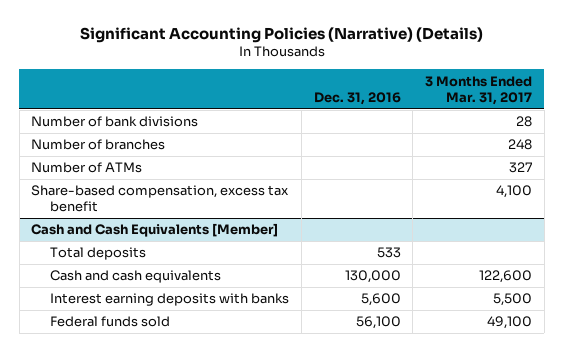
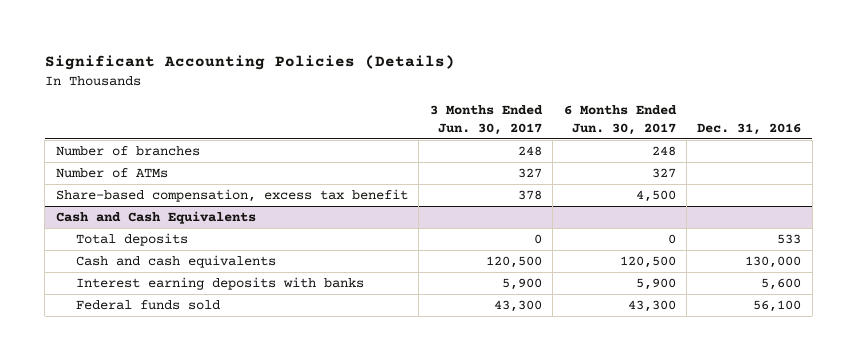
- Significant Accounting Policies (Narrative) (Details)
+ Significant Accounting Policies (Details)
- | Dec. 31, 2016 | 3 Months Ended Mar. 31, 2017
+ | 3 Months Ended Jun. 30, 2017 | 6 Months Ended Jun. 30, 2017 | Dec. 31, 2016
- Number of bank divisions | | 28
- Cash and Cash Equivalents [Member]
+ Cash and Cash Equivalents

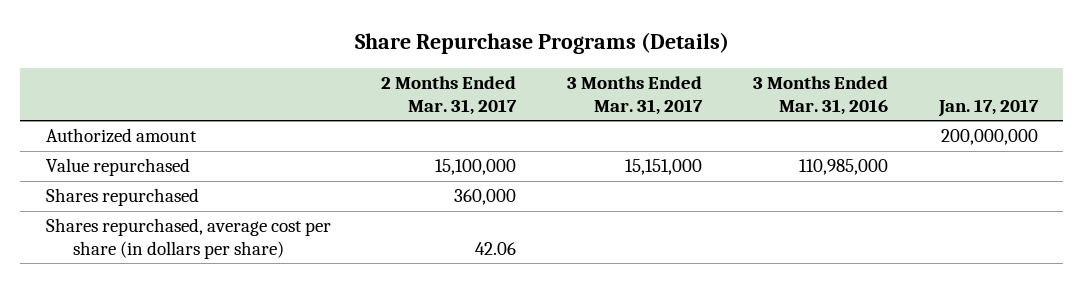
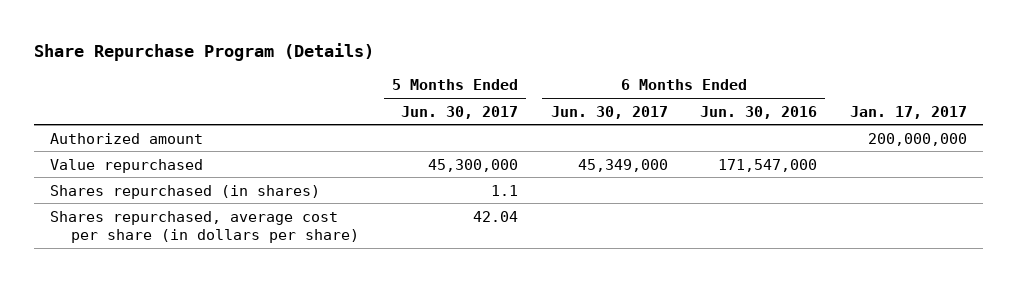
- Share Repurchase Programs (Details)
+ Share Repurchase Program (Details)
- | 2 Months Ended Mar. 31, 2017 | 3 Months Ended Mar. 31, 2017 | 3 Months Ended Mar. 31, 2016 | Jan. 17, 2017
+ | 5 Months Ended Jun. 30, 2017 | 6 Months Ended Jun. 30, 2017 | 6 Months Ended Jun. 30, 2016 | Jan. 17, 2017
- Shares repurchased | 360,000 | | |
+ Shares repurchased (in shares) | 1.1 | | |

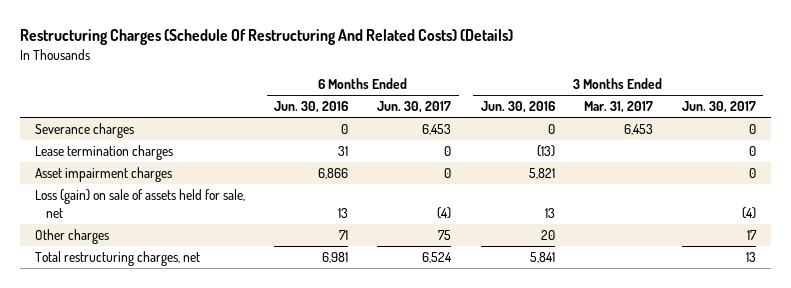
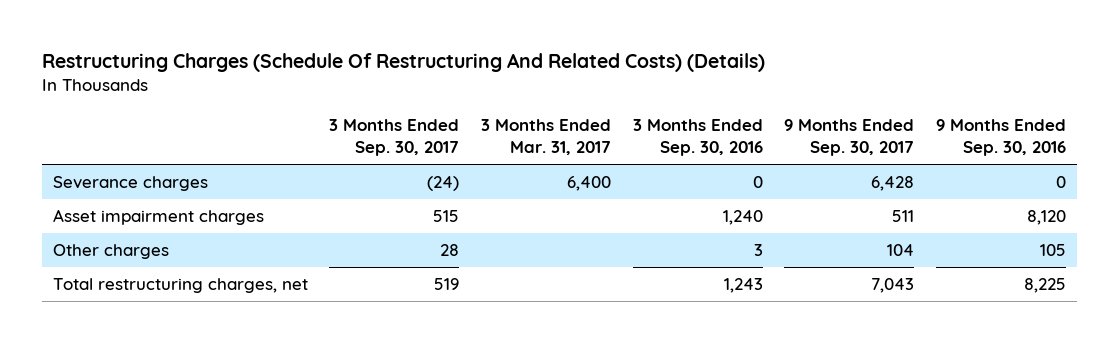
- | 6 Months Ended Jun. 30, 2016 | 6 Months Ended Jun. 30, 2017 | 3 Months Ended Jun. 30, 2016 | 3 Months Ended Mar. 31, 2017 | 3 Months Ended Jun. 30, 2017
+ | 3 Months Ended Sep. 30, 2017 | 3 Months Ended Mar. 31, 2017 | 3 Months Ended Sep. 30, 2016 | 9 Months Ended Sep. 30, 2017 | 9 Months Ended Sep. 30, 2016
- Severance charges | 0 | 6,453 | 0 | 6,453 | 0
- Lease termination charges | 31 | 0 | (13) | | 0
+ Severance charges | (24) | 6,400 | 0 | 6,428 | 0
- Loss (gain) on sale of assets held for sale, net | 13 | (4) | 13 | | (4)

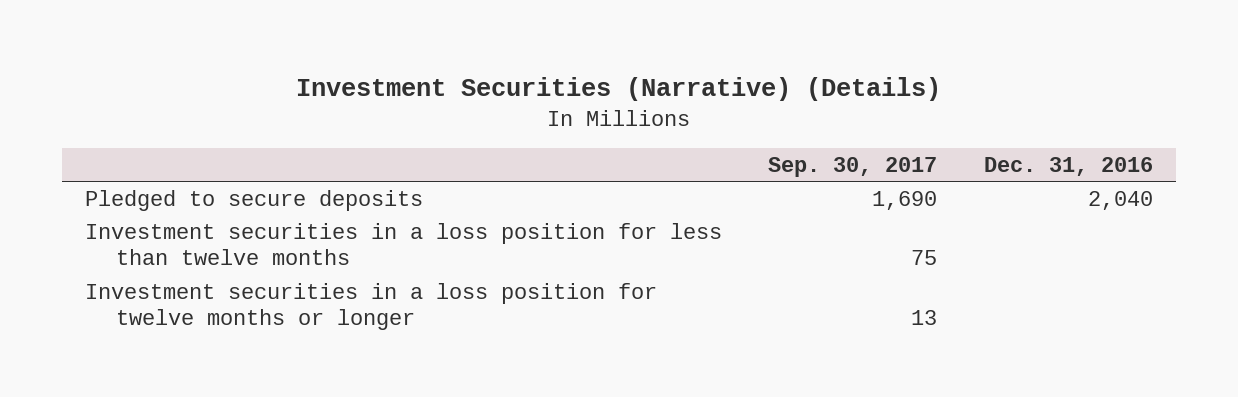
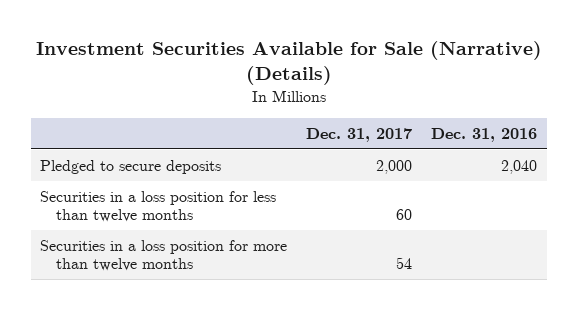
- Investment Securities (Narrative) (Details)
+ Investment Securities Available for Sale (Narrative) (Details)
- | Sep. 30, 2017 | Dec. 31, 2016
+ | Dec. 31, 2017 | Dec. 31, 2016
- Investment securities in a loss position for less than twelve months | 75 |
- Investment securities in a loss position for twelve months or longer | 13 |
+ Securities in a loss position for less than twelve months | 60 |
+ Securities in a loss position for more than twelve months | 54 |

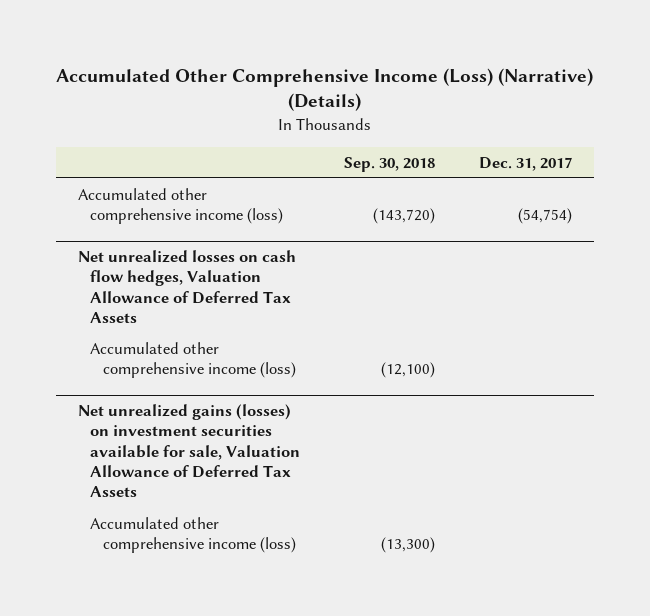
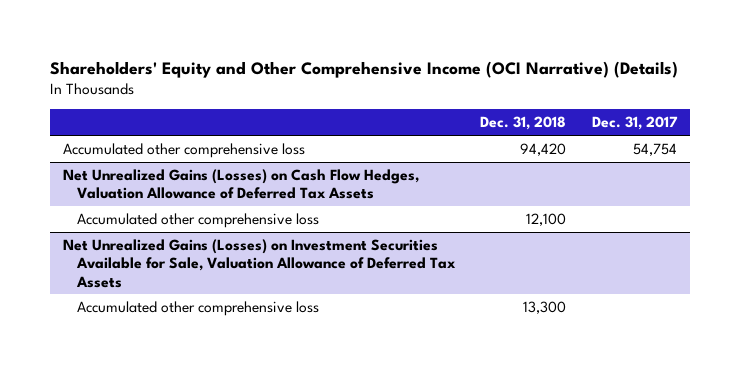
- Accumulated Other Comprehensive Income (Loss) (Narrative) (Details)
+ Shareholders' Equity and Other Comprehensive Income (OCI Narrative) (Details)
- | Sep. 30, 2018 | Dec. 31, 2017
+ | Dec. 31, 2018 | Dec. 31, 2017
- Accumulated other comprehensive income (loss) | (143,720) | (54,754)
- Net unrealized losses on cash flow hedges, Valuation Allowance of Deferred Tax Assets
- Accumulated other comprehensive income (loss) | (12,100) |
- Net unrealized gains (losses) on investment securities available for sale, Valuation Allowance of Deferred Tax Assets
- Accumulated other comprehensive income (loss) | (13,300) |
+ Accumulated other comprehensive loss | 94,420 | 54,754
+ Net Unrealized Gains (Losses) on Cash Flow Hedges, Valuation Allowance of Deferred Tax Assets
+ Accumulated other comprehensive loss | 12,100 |
+ Net Unrealized Gains (Losses) on Investment Securities Available for Sale, Valuation Allowance of Deferred Tax Assets
+ Accumulated other comprehensive loss | 13,300 |

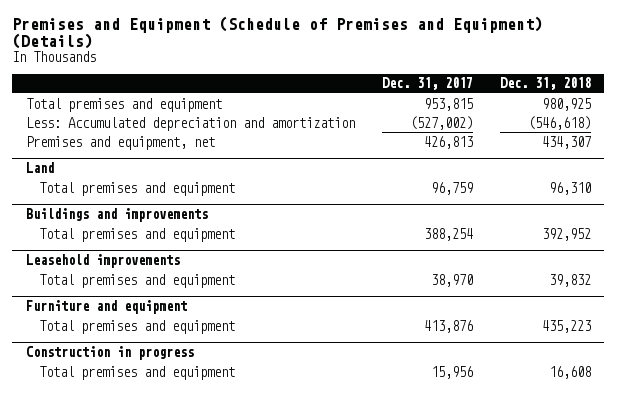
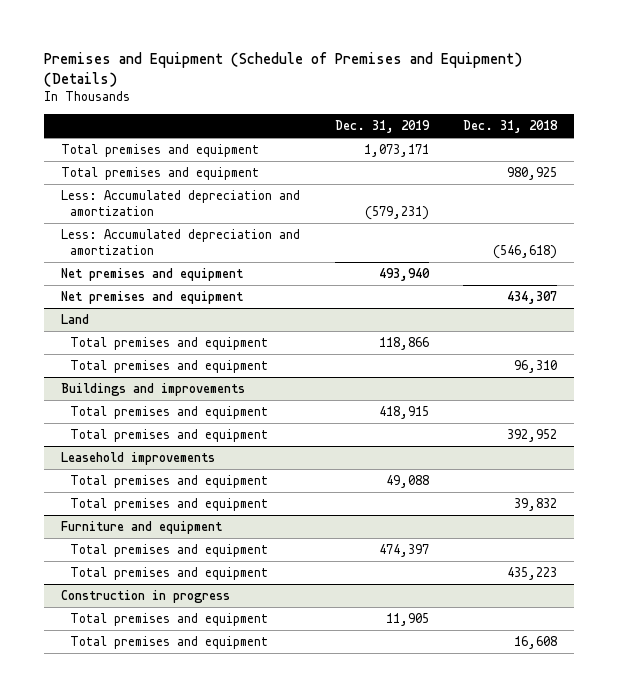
- | Dec. 31, 2017 | Dec. 31, 2018
+ | Dec. 31, 2019 | Dec. 31, 2018
+ Total premises and equipment | 1,073,171 |
+ Less: Accumulated depreciation and amortization | (579,231) |
- Premises and equipment, net | 426,813 | 434,307
+ Net premises and equipment | 493,940 |
+ Net premises and equipment | | 434,307
@ Land
+ Total premises and equipment | 118,866 |
@ Buildings and improvements
+ Total premises and equipment | 418,915 |
@ Leasehold improvements
+ Total premises and equipment | 49,088 |
@ Furniture and equipment
+ Total premises and equipment | 474,397 |
@ Construction in progress
+ Total premises and equipment | 11,905 |

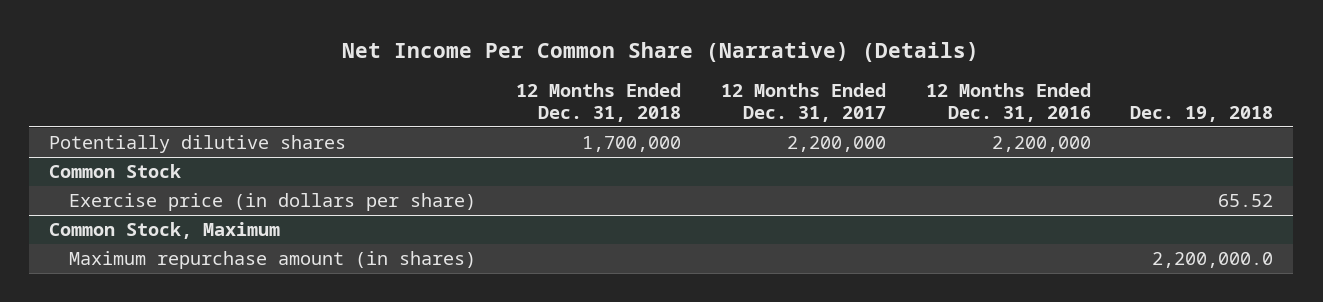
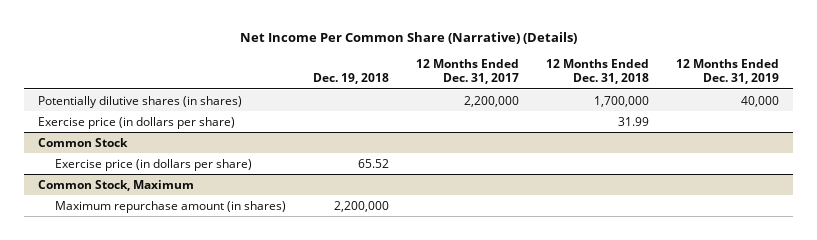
- | 12 Months Ended Dec. 31, 2018 | 12 Months Ended Dec. 31, 2017 | 12 Months Ended Dec. 31, 2016 | Dec. 19, 2018
+ | Dec. 19, 2018 | 12 Months Ended Dec. 31, 2017 | 12 Months Ended Dec. 31, 2018 | 12 Months Ended Dec. 31, 2019
- Potentially dilutive shares | 1,700,000 | 2,200,000 | 2,200,000 |
+ Potentially dilutive shares (in shares) | | 2,200,000 | 1,700,000 | 40,000
+ Exercise price (in dollars per share) | | | 31.99 |
@ Common Stock, Maximum
- Maximum repurchase amount (in shares) | | | | 2,200,000.0
+ Maximum repurchase amount (in shares) | 2,200,000 | | |

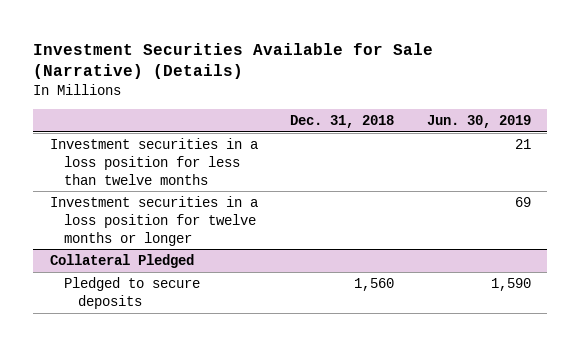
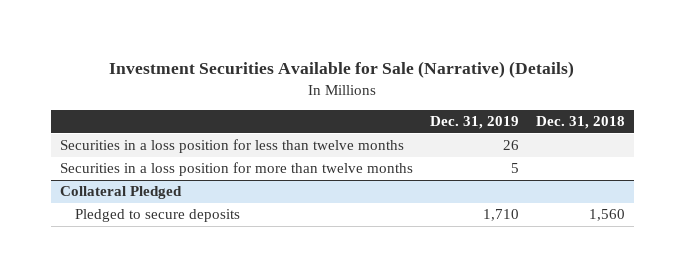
- | Dec. 31, 2018 | Jun. 30, 2019
+ | Dec. 31, 2019 | Dec. 31, 2018
- Investment securities in a loss position for less than twelve months | | 21
- Investment securities in a loss position for twelve months or longer | | 69
+ Securities in a loss position for less than twelve months | 26 |
+ Securities in a loss position for more than twelve months | 5 |

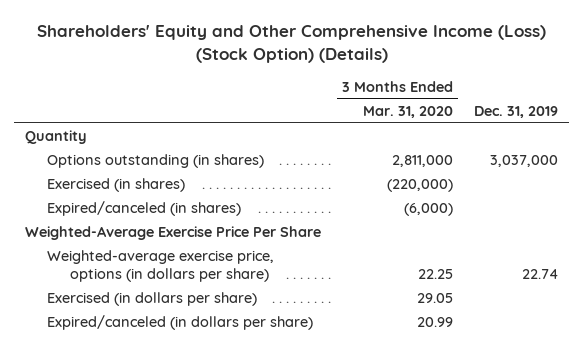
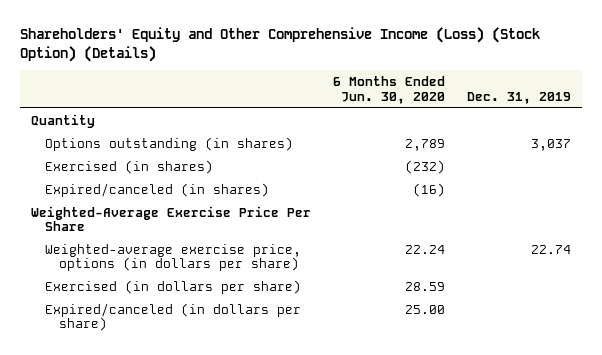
- | 3 Months Ended Mar. 31, 2020 | Dec. 31, 2019
+ | 6 Months Ended Jun. 30, 2020 | Dec. 31, 2019
- Options outstanding (in shares) | 2,811,000 | 3,037,000
+ Options outstanding (in shares) | 2,789 | 3,037

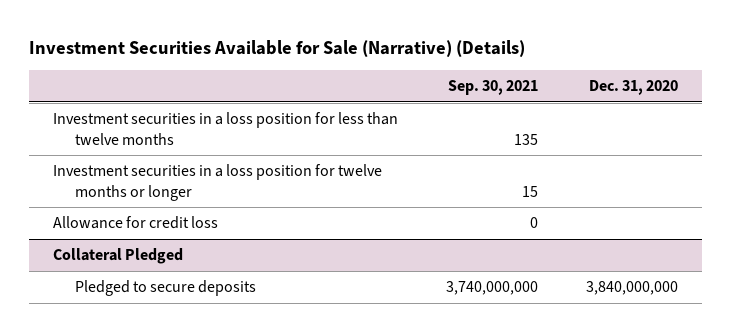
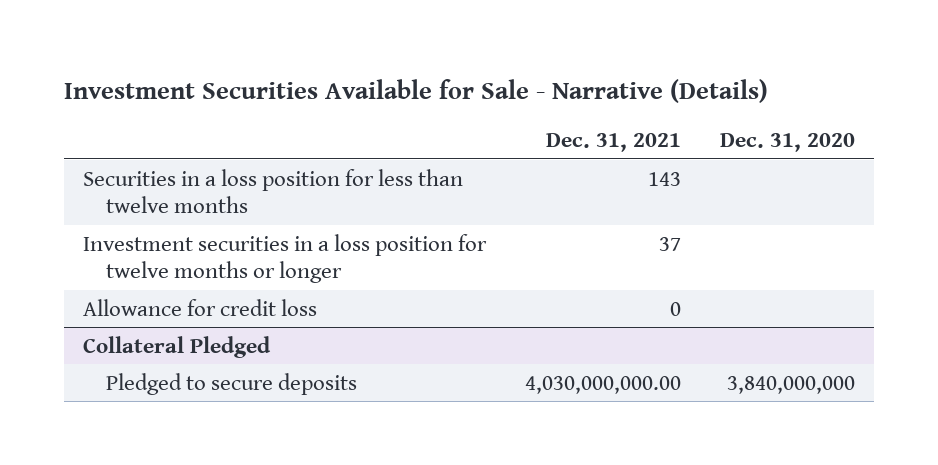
- Investment Securities Available for Sale (Narrative) (Details)
+ Investment Securities Available for Sale - Narrative (Details)
- | Sep. 30, 2021 | Dec. 31, 2020
+ | Dec. 31, 2021 | Dec. 31, 2020
- Investment securities in a loss position for less than twelve months | 135 |
+ Securities in a loss position for less than twelve months | 143 |

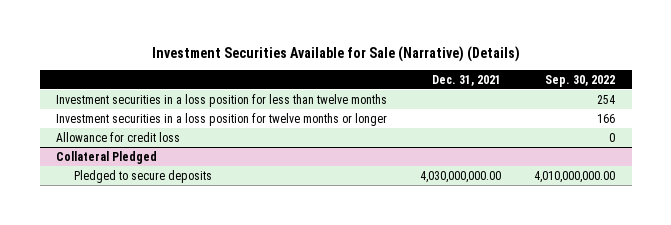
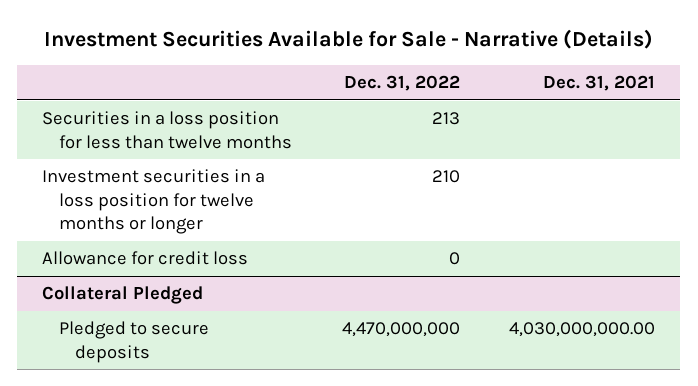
- Investment Securities Available for Sale (Narrative) (Details)
+ Investment Securities Available for Sale - Narrative (Details)
- | Dec. 31, 2021 | Sep. 30, 2022
+ | Dec. 31, 2022 | Dec. 31, 2021
- Investment securities in a loss position for less than twelve months | | 254
+ Securities in a loss position for less than twelve months | 213 |

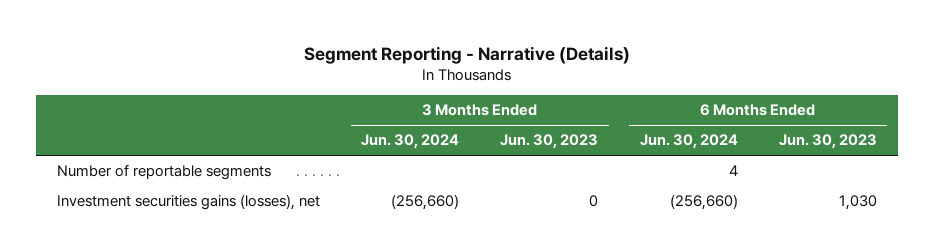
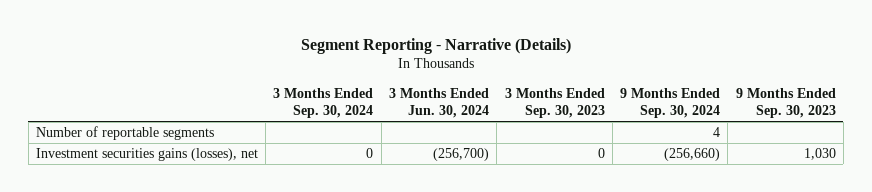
- | 3 Months Ended Jun. 30, 2024 | 3 Months Ended Jun. 30, 2023 | 6 Months Ended Jun. 30, 2024 | 6 Months Ended Jun. 30, 2023
+ | 3 Months Ended Sep. 30, 2024 | 3 Months Ended Jun. 30, 2024 | 3 Months Ended Sep. 30, 2023 | 9 Months Ended Sep. 30, 2024 | 9 Months Ended Sep. 30, 2023
- Investment securities gains (losses), net | (256,660) | 0 | (256,660) | 1,030
+ Investment securities gains (losses), net | 0 | (256,700) | 0 | (256,660) | 1,030

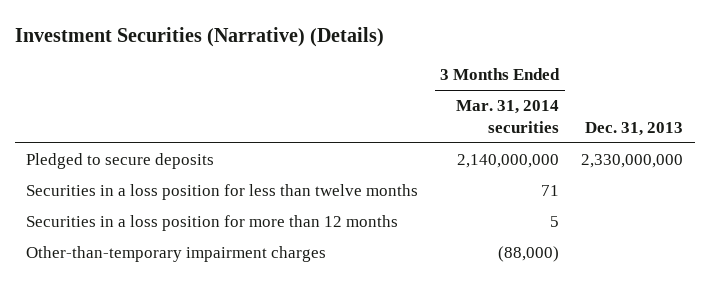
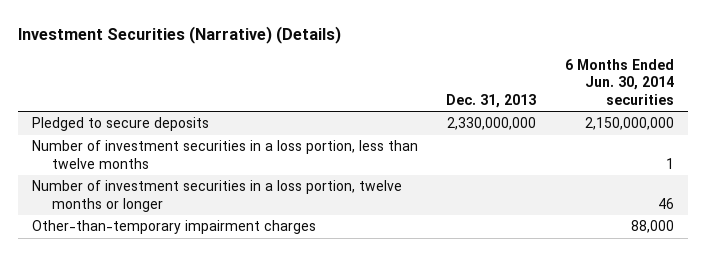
- | 3 Months Ended Mar. 31, 2014 securities | Dec. 31, 2013
+ | Dec. 31, 2013 | 6 Months Ended Jun. 30, 2014 securities
- Securities in a loss position for less than twelve months | 71 |
- Securities in a loss position for more than 12 months | 5 |
+ Number of investment securities in a loss portion, less than twelve months | | 1
+ Number of investment securities in a loss portion, twelve months or longer | | 46

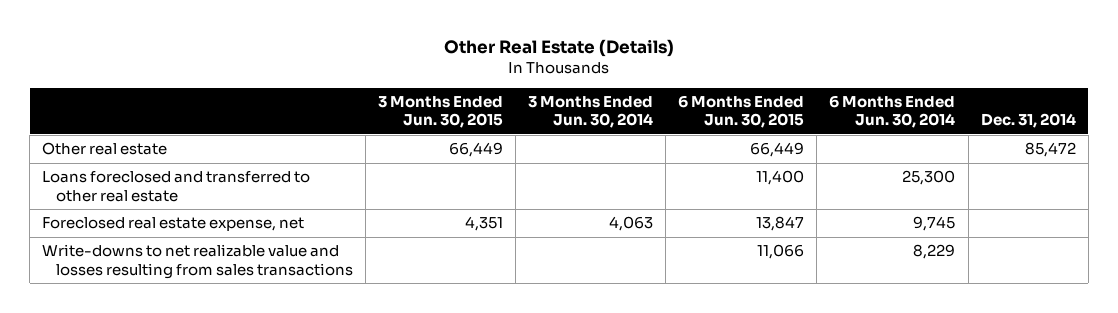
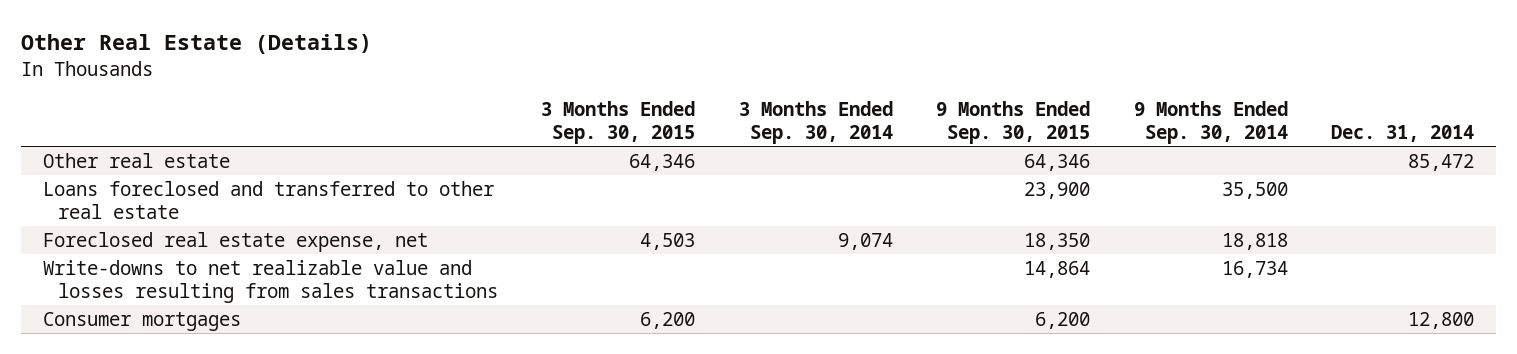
- | 3 Months Ended Jun. 30, 2015 | 3 Months Ended Jun. 30, 2014 | 6 Months Ended Jun. 30, 2015 | 6 Months Ended Jun. 30, 2014 | Dec. 31, 2014
+ | 3 Months Ended Sep. 30, 2015 | 3 Months Ended Sep. 30, 2014 | 9 Months Ended Sep. 30, 2015 | 9 Months Ended Sep. 30, 2014 | Dec. 31, 2014
+ Consumer mortgages | 6,200 | | 6,200 | | 12,800

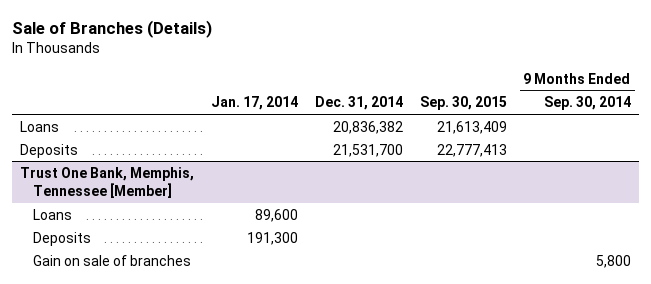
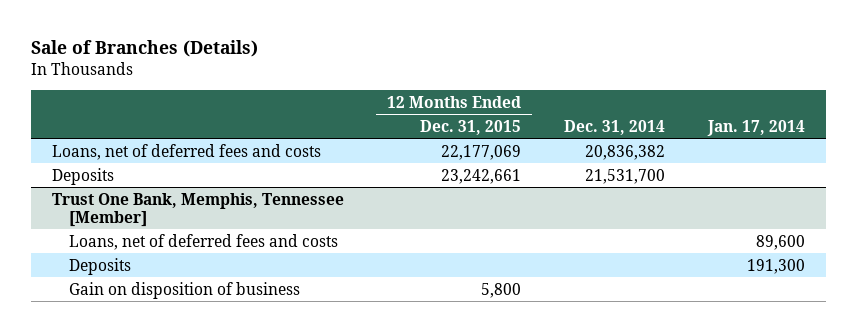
- | Jan. 17, 2014 | Dec. 31, 2014 | Sep. 30, 2015 | 9 Months Ended Sep. 30, 2014
+ | 12 Months Ended Dec. 31, 2015 | Dec. 31, 2014 | Jan. 17, 2014
- Loans | | 20,836,382 | 21,613,409 |
+ Loans, net of deferred fees and costs | 22,177,069 | 20,836,382 |
@ Trust One Bank, Memphis, Tennessee [Member]
- Loans | 89,600 | | |
+ Loans, net of deferred fees and costs | | | 89,600
- Gain on sale of branches | | | | 5,800
+ Gain on disposition of business | 5,800 | |

